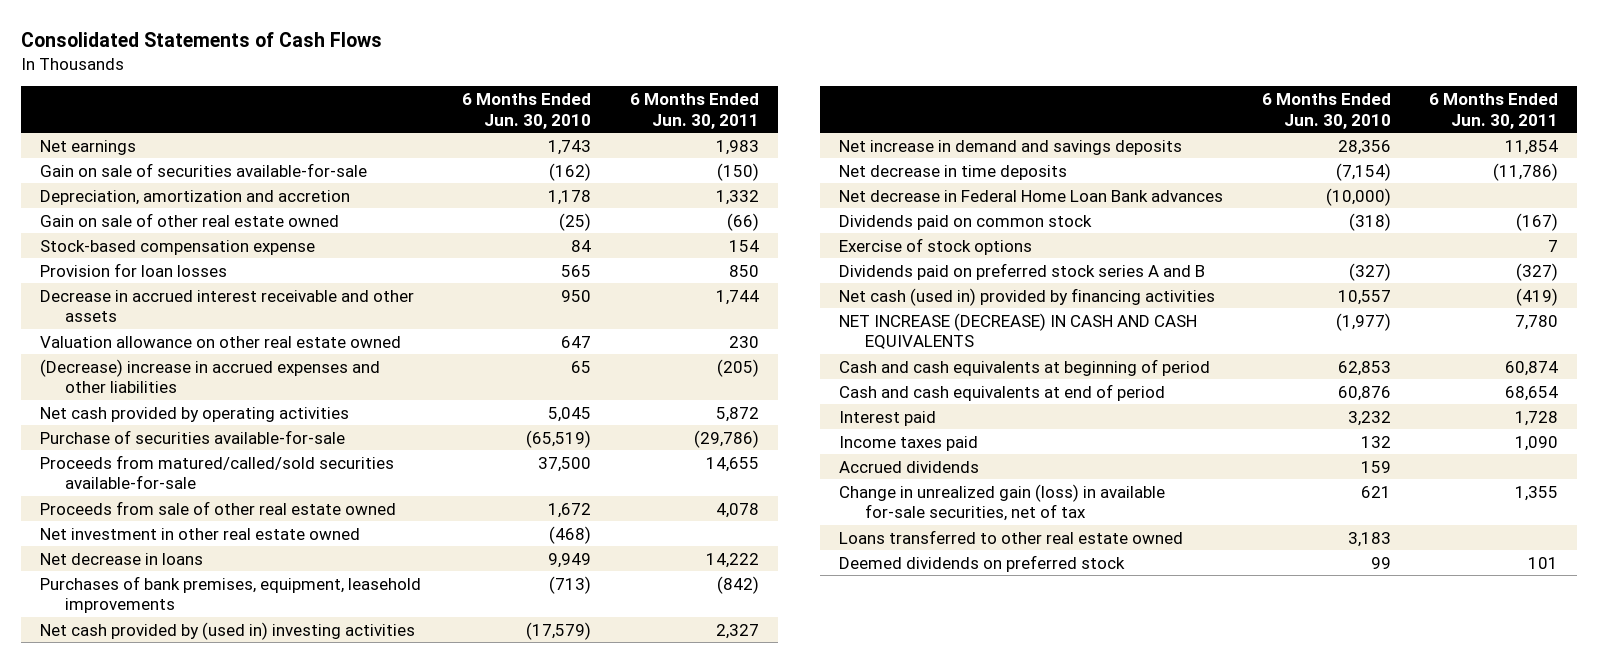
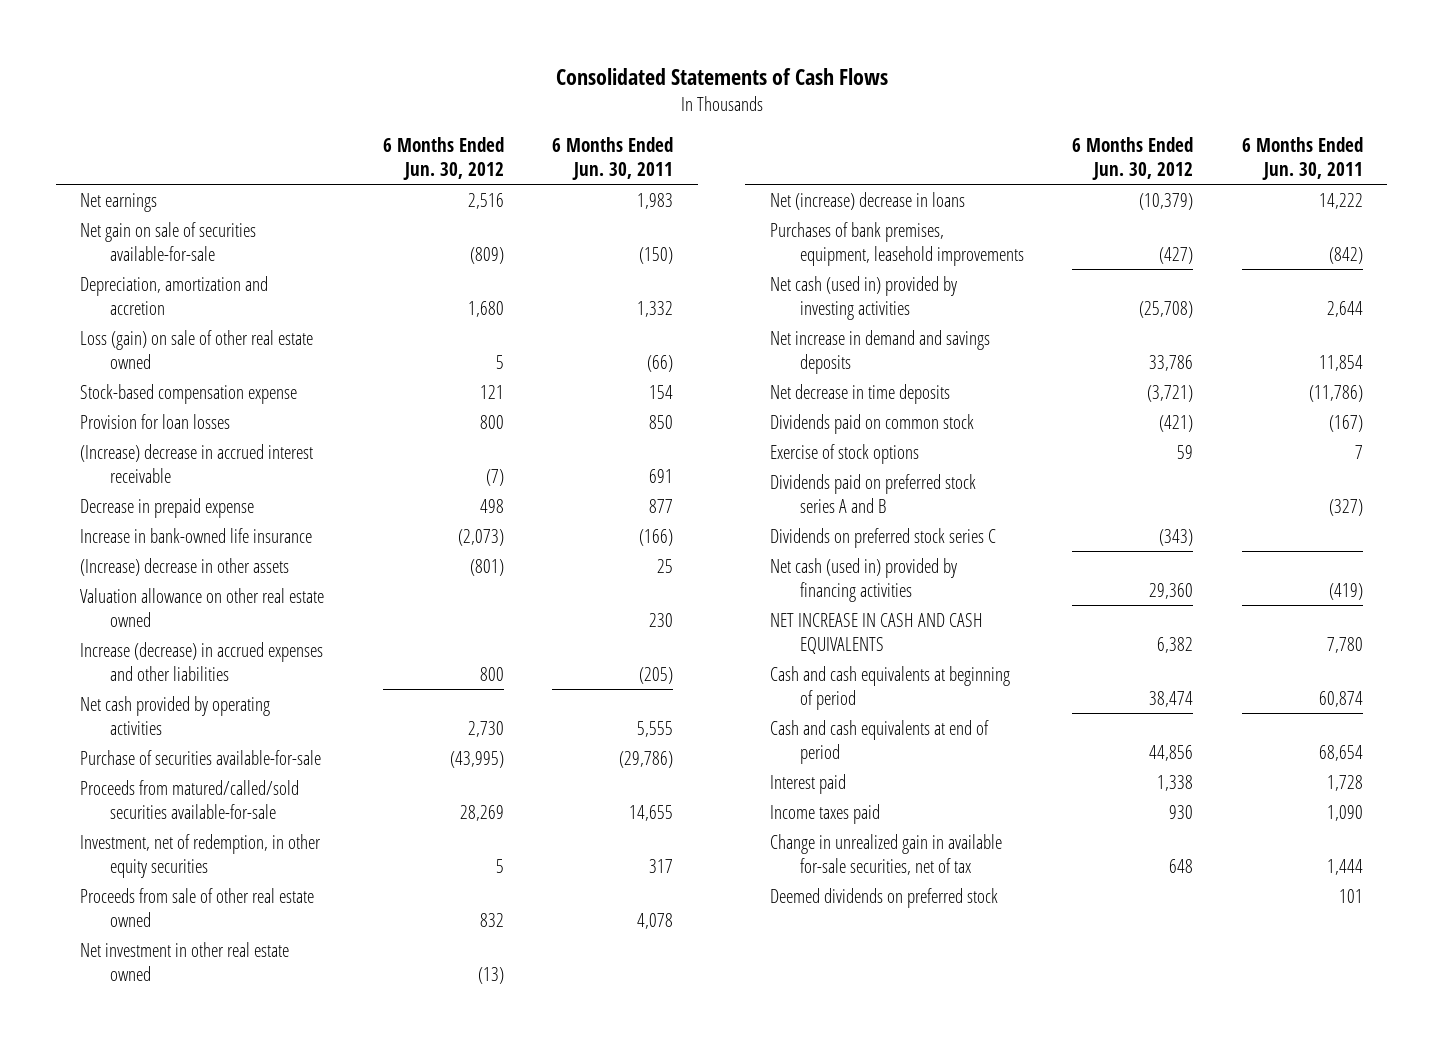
- | 6 Months Ended Jun. 30, 2010 | 6 Months Ended Jun. 30, 2011
+ | 6 Months Ended Jun. 30, 2012 | 6 Months Ended Jun. 30, 2011
- Gain on sale of securities available-for-sale | (162) | (150)
+ Net gain on sale of securities available-for-sale | (809) | (150)
- Gain on sale of other real estate owned | (25) | (66)
+ Loss (gain) on sale of other real estate owned | 5 | (66)
- Decrease in accrued interest receivable and other assets | 950 | 1,744
+ (Increase) decrease in accrued interest receivable | (7) | 691
+ Decrease in prepaid expense | 498 | 877
+ Increase in bank-owned life insurance | (2,073) | (166)
+ (Increase) decrease in other assets | (801) | 25
- (Decrease) increase in accrued expenses and other liabilities | 65 | (205)
- Net cash provided by operating activities | 5,045 | 5,872
+ Increase (decrease) in accrued expenses and other liabilities | 800 | (205)
+ Net cash provided by operating activities | 2,730 | 5,555
+ Investment, net of redemption, in other equity securities | 5 | 317
- Net decrease in loans | 9,949 | 14,222
+ Net (increase) decrease in loans | (10,379) | 14,222
- Net cash provided by (used in) investing activities | (17,579) | 2,327
+ Net cash (used in) provided by investing activities | (25,708) | 2,644
- Net decrease in Federal Home Loan Bank advances | (10,000) |
+ Dividends on preferred stock series C | (343) |
- NET INCREASE (DECREASE) IN CASH AND CASH EQUIVALENTS | (1,977) | 7,780
+ NET INCREASE IN CASH AND CASH EQUIVALENTS | 6,382 | 7,780
- Accrued dividends | 159 |
- Change in unrealized gain (loss) in available for-sale securities, net of tax | 621 | 1,355
- Loans transferred to other real estate owned | 3,183 |
+ Change in unrealized gain in available for-sale securities, net of tax | 648 | 1,444

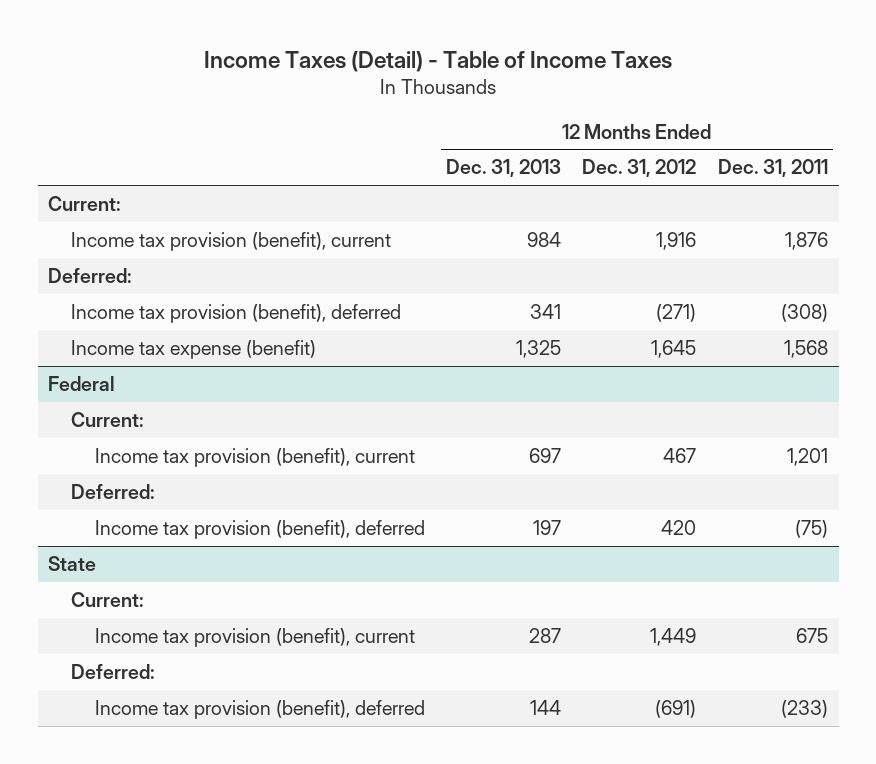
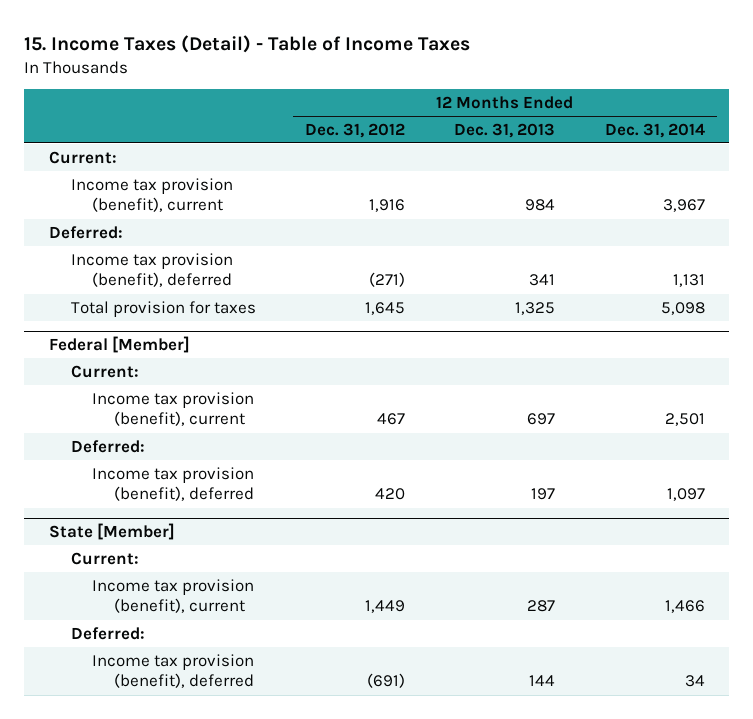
- Income Taxes (Detail) - Table of Income Taxes
+ 15. Income Taxes (Detail) - Table of Income Taxes
- | 12 Months Ended Dec. 31, 2013 | 12 Months Ended Dec. 31, 2012 | 12 Months Ended Dec. 31, 2011
+ | 12 Months Ended Dec. 31, 2012 | 12 Months Ended Dec. 31, 2013 | 12 Months Ended Dec. 31, 2014
- Income tax expense (benefit) | 1,325 | 1,645 | 1,568
- Federal
+ Total provision for taxes | 1,645 | 1,325 | 5,098
+ Federal [Member]
- State
+ State [Member]

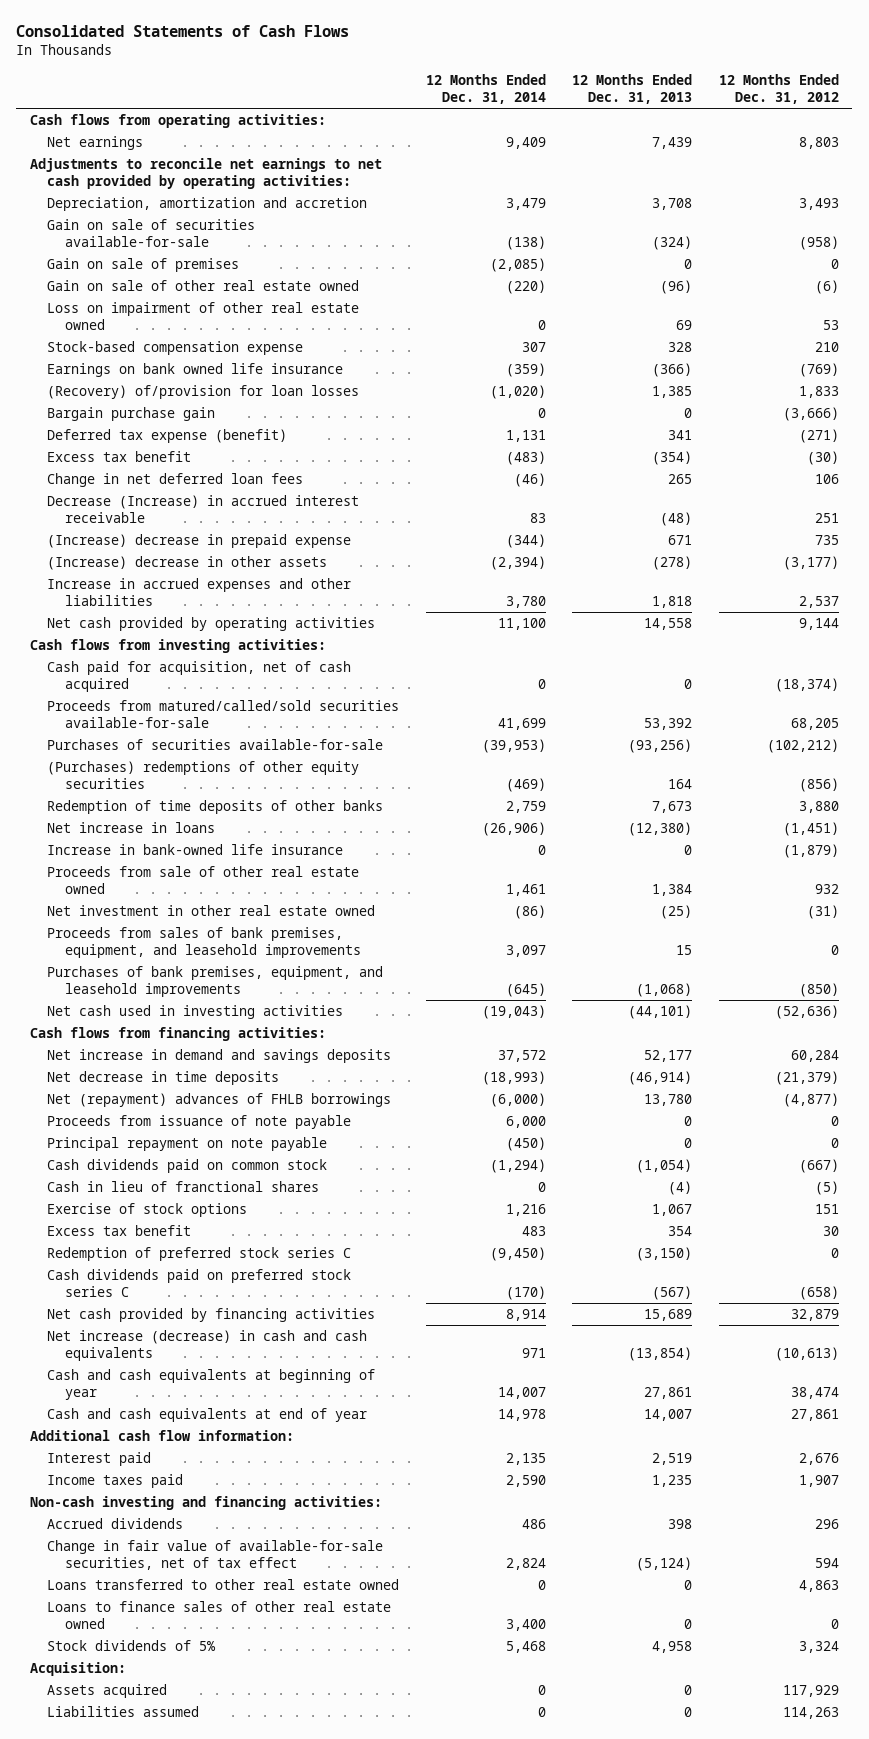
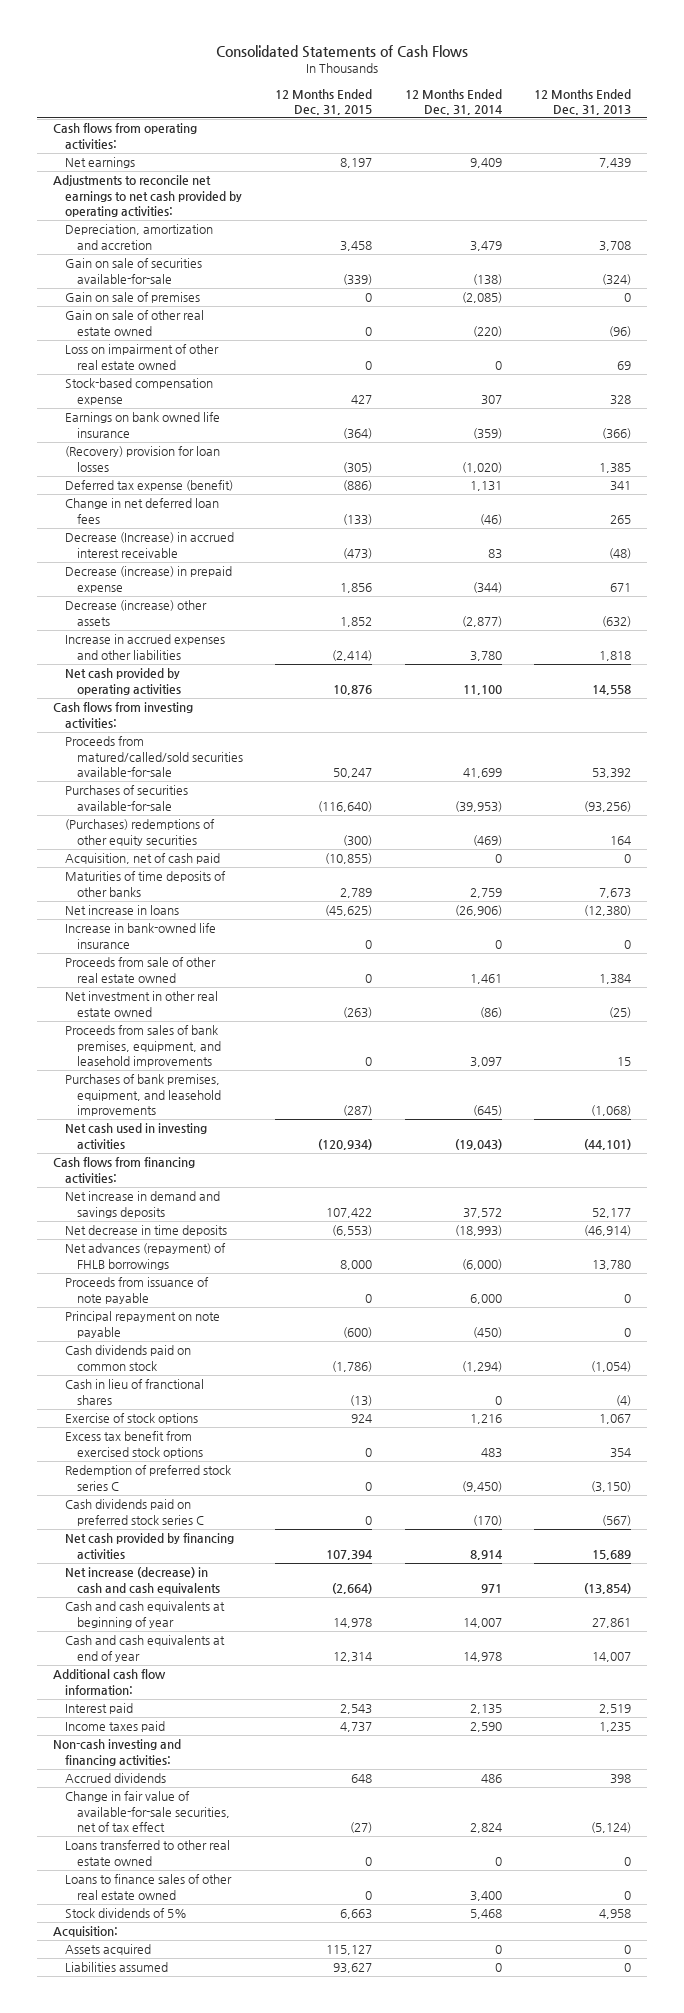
- | 12 Months Ended Dec. 31, 2014 | 12 Months Ended Dec. 31, 2013 | 12 Months Ended Dec. 31, 2012
+ | 12 Months Ended Dec. 31, 2015 | 12 Months Ended Dec. 31, 2014 | 12 Months Ended Dec. 31, 2013
- (Recovery) of/provision for loan losses | (1,020) | 1,385 | 1,833
- Bargain purchase gain | 0 | 0 | (3,666)
+ (Recovery) provision for loan losses | (305) | (1,020) | 1,385
- Excess tax benefit | (483) | (354) | (30)
- (Increase) decrease in prepaid expense | (344) | 671 | 735
- (Increase) decrease in other assets | (2,394) | (278) | (3,177)
+ Decrease (increase) in prepaid expense | 1,856 | (344) | 671
+ Decrease (increase) other assets | 1,852 | (2,877) | (632)
- Cash paid for acquisition, net of cash acquired | 0 | 0 | (18,374)
- Redemption of time deposits of other banks | 2,759 | 7,673 | 3,880
+ Acquisition, net of cash paid | (10,855) | 0 | 0
+ Maturities of time deposits of other banks | 2,789 | 2,759 | 7,673
- Net (repayment) advances of FHLB borrowings | (6,000) | 13,780 | (4,877)
+ Net advances (repayment) of FHLB borrowings | 8,000 | (6,000) | 13,780
- Excess tax benefit | 483 | 354 | 30
+ Excess tax benefit from exercised stock options | 0 | 483 | 354

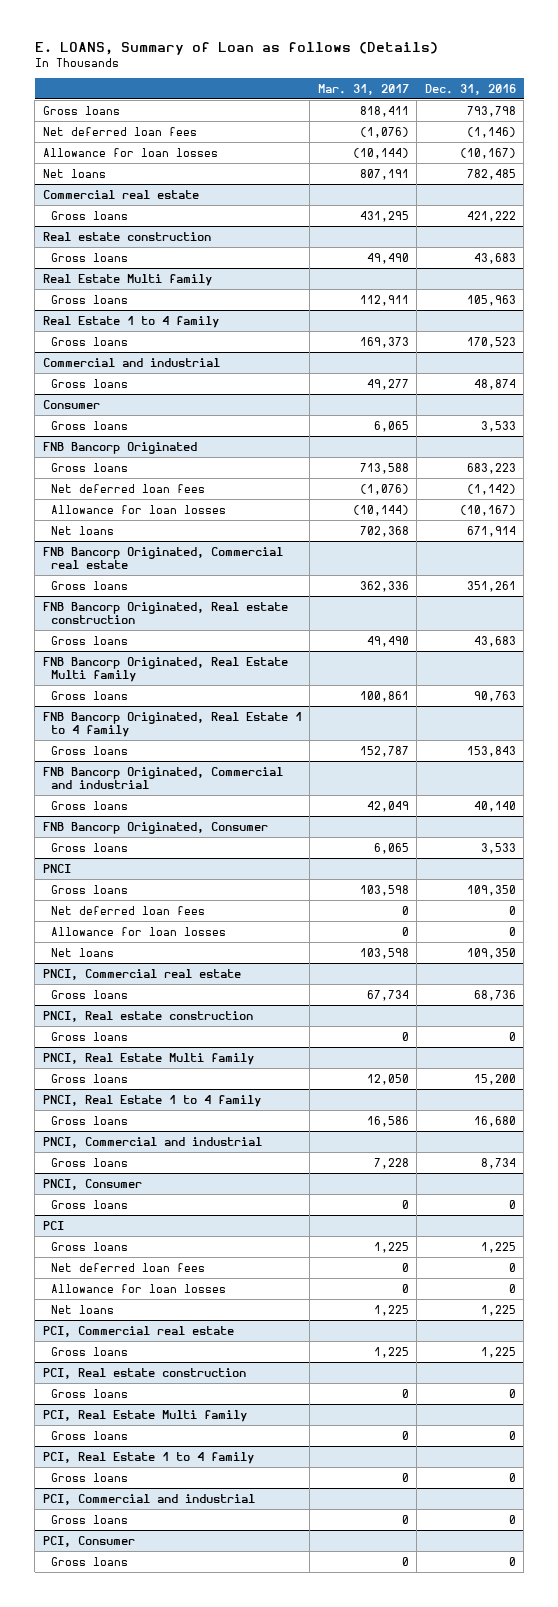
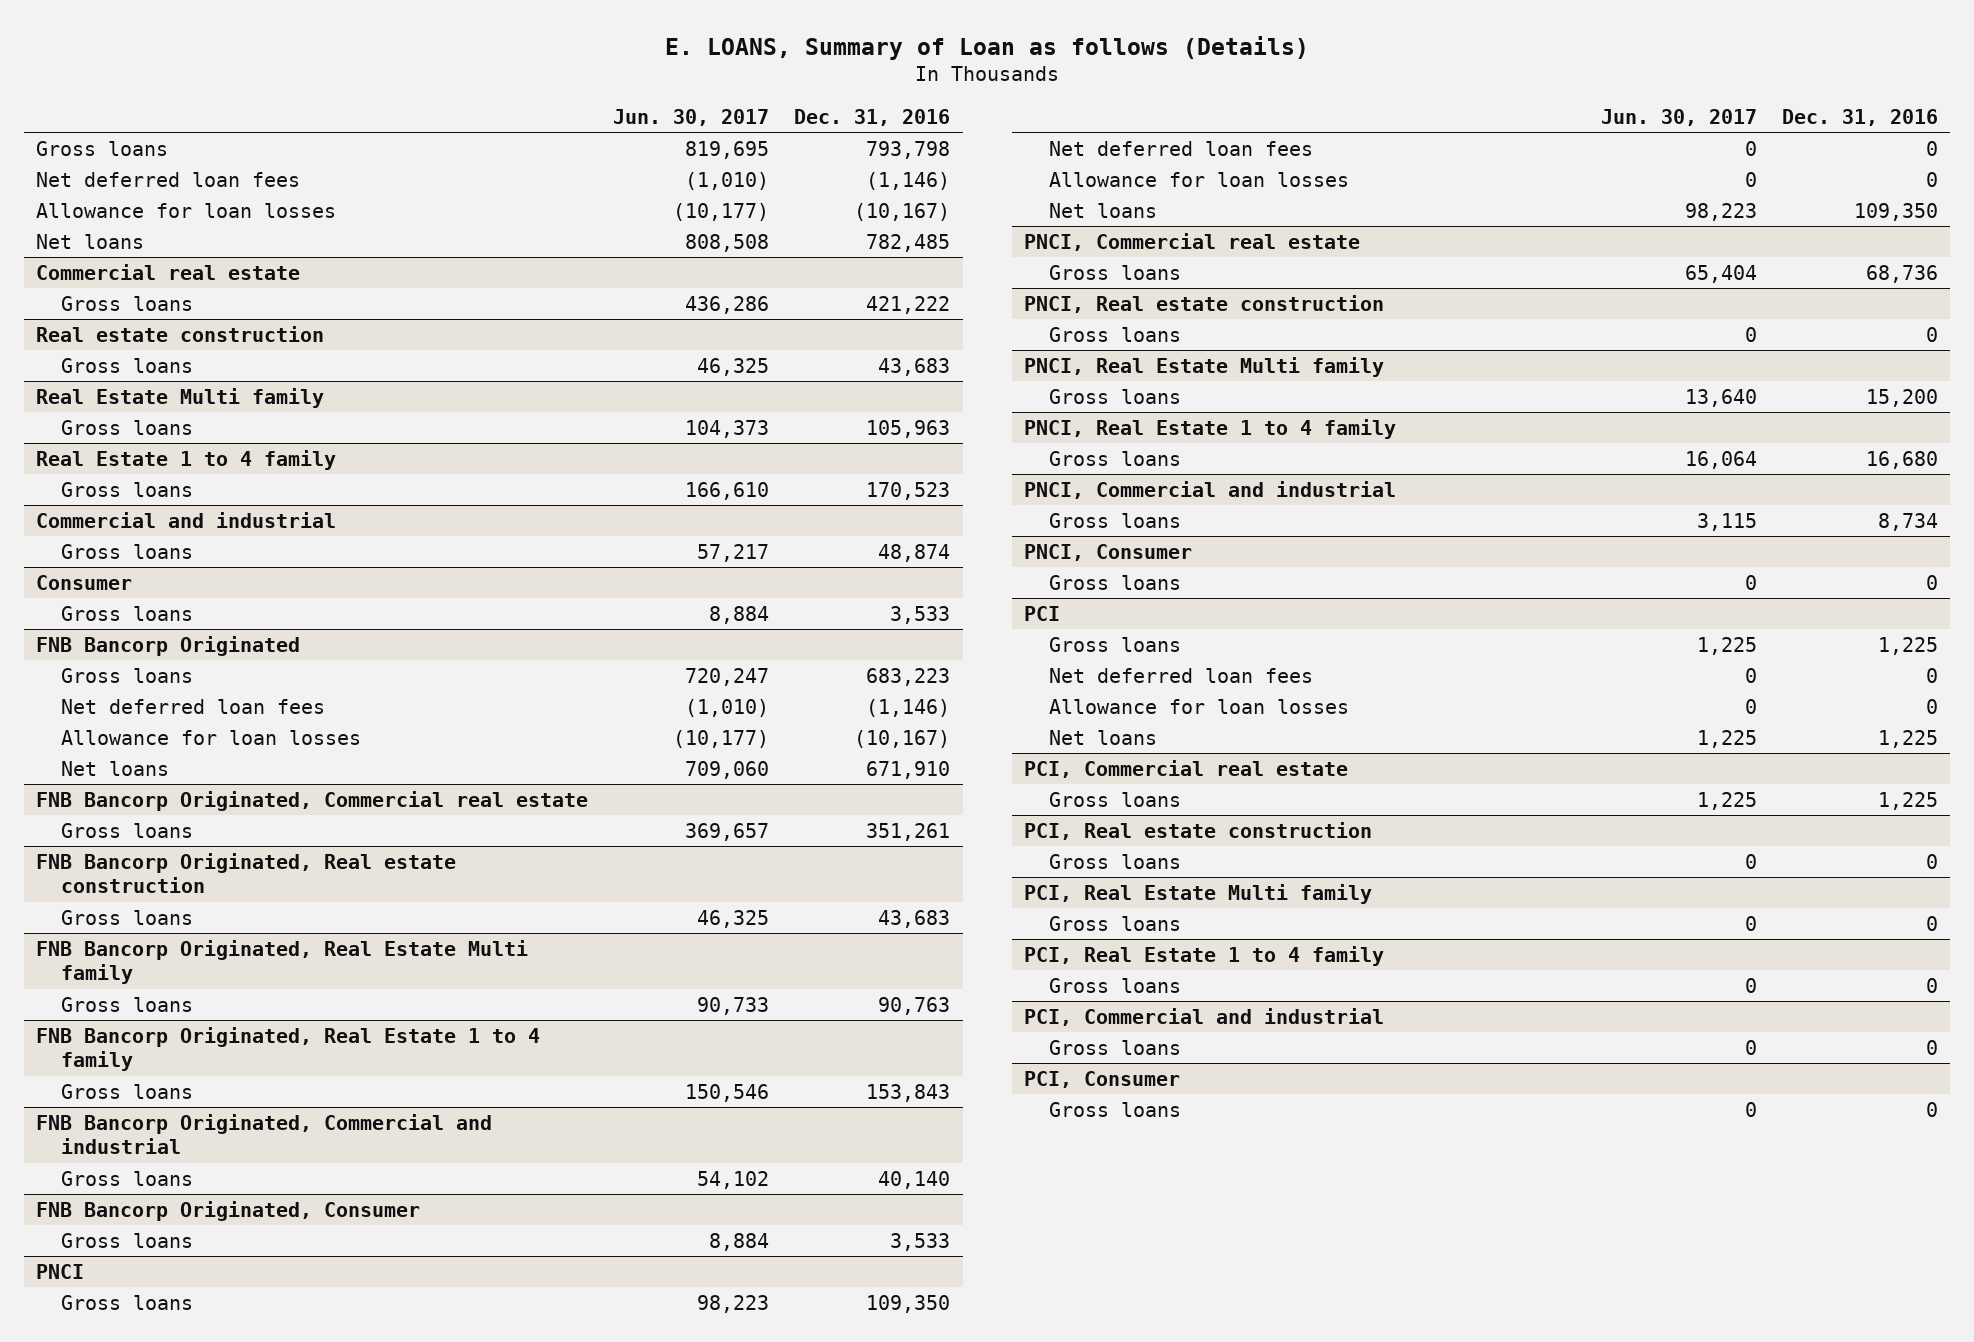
- | Mar. 31, 2017 | Dec. 31, 2016
+ | Jun. 30, 2017 | Dec. 31, 2016
@ FNB Bancorp Originated
- Net deferred loan fees | (1,076) | (1,142)
+ Net deferred loan fees | (1,010) | (1,146)
- Net loans | 702,368 | 671,914
+ Net loans | 709,060 | 671,910

